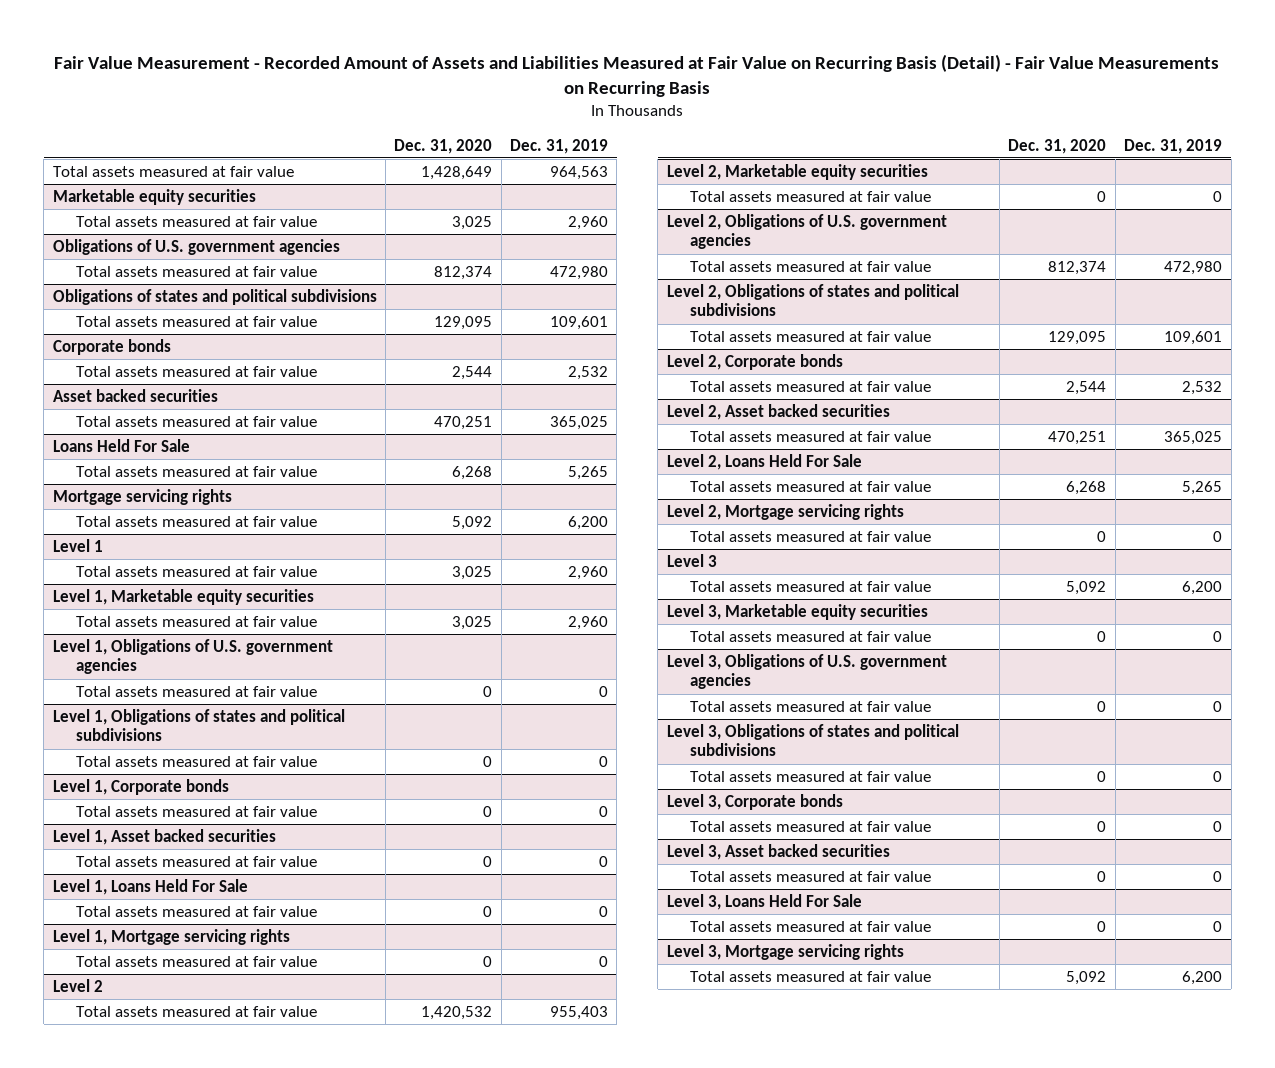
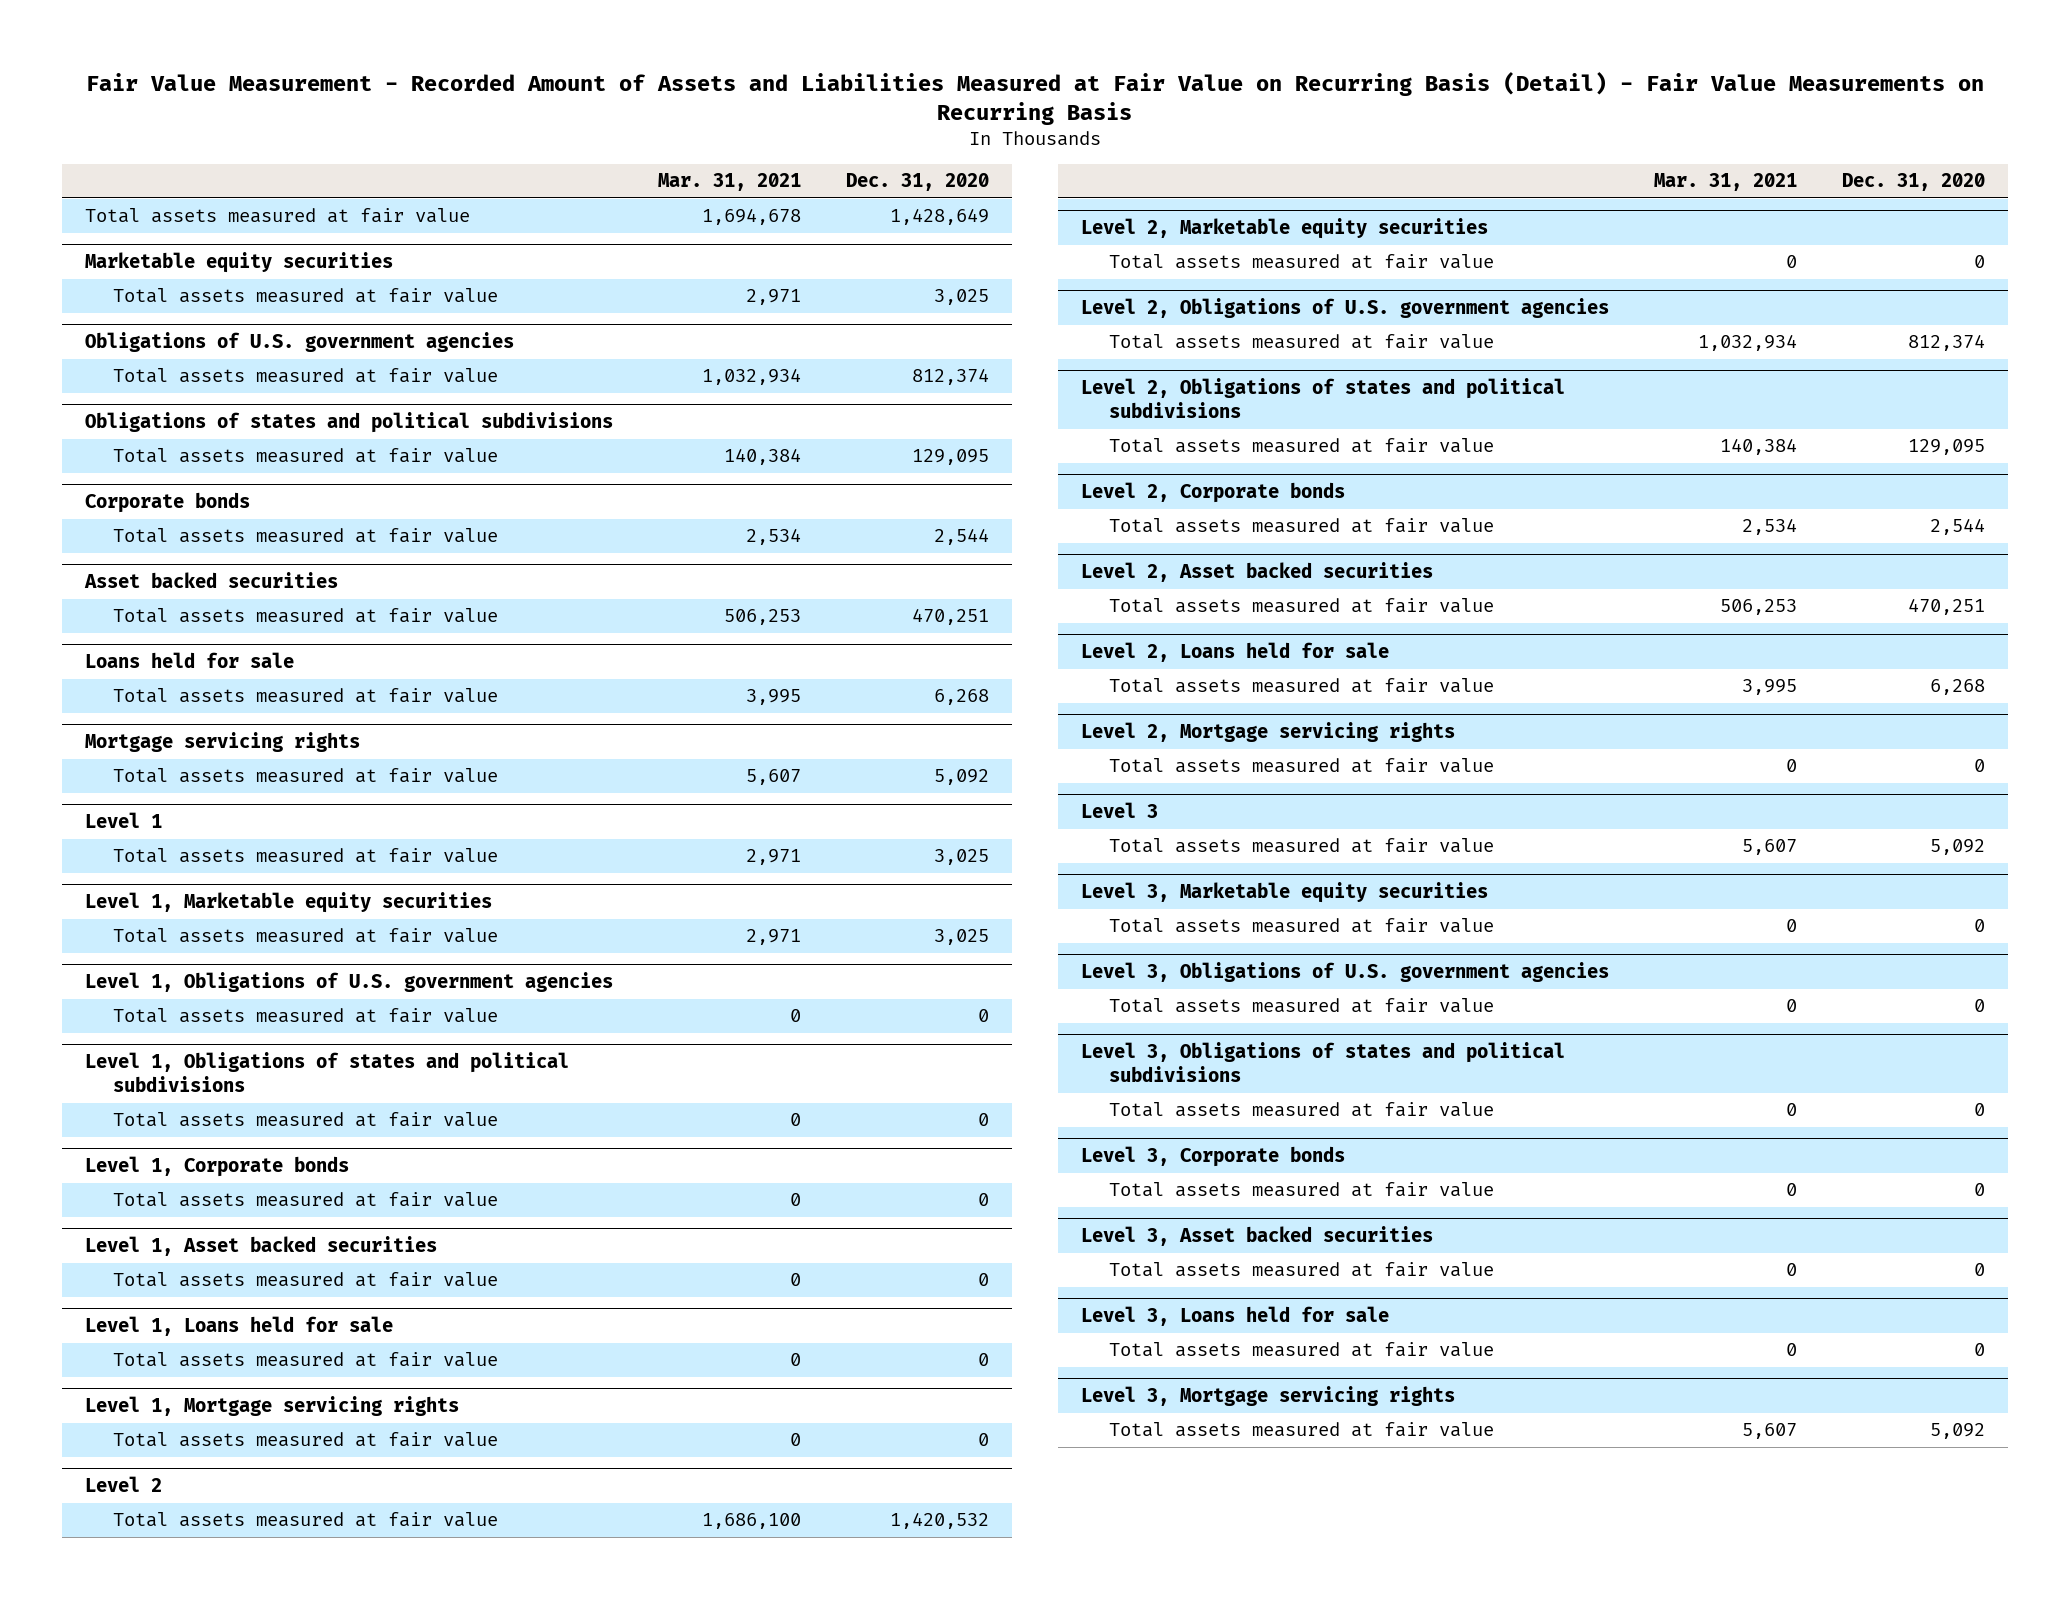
- | Dec. 31, 2020 | Dec. 31, 2019
+ | Mar. 31, 2021 | Dec. 31, 2020
- Loans Held For Sale
+ Loans held for sale
- Level 1, Loans Held For Sale
+ Level 1, Loans held for sale
- Level 2, Loans Held For Sale
+ Level 2, Loans held for sale
- Level 3, Loans Held For Sale
+ Level 3, Loans held for sale

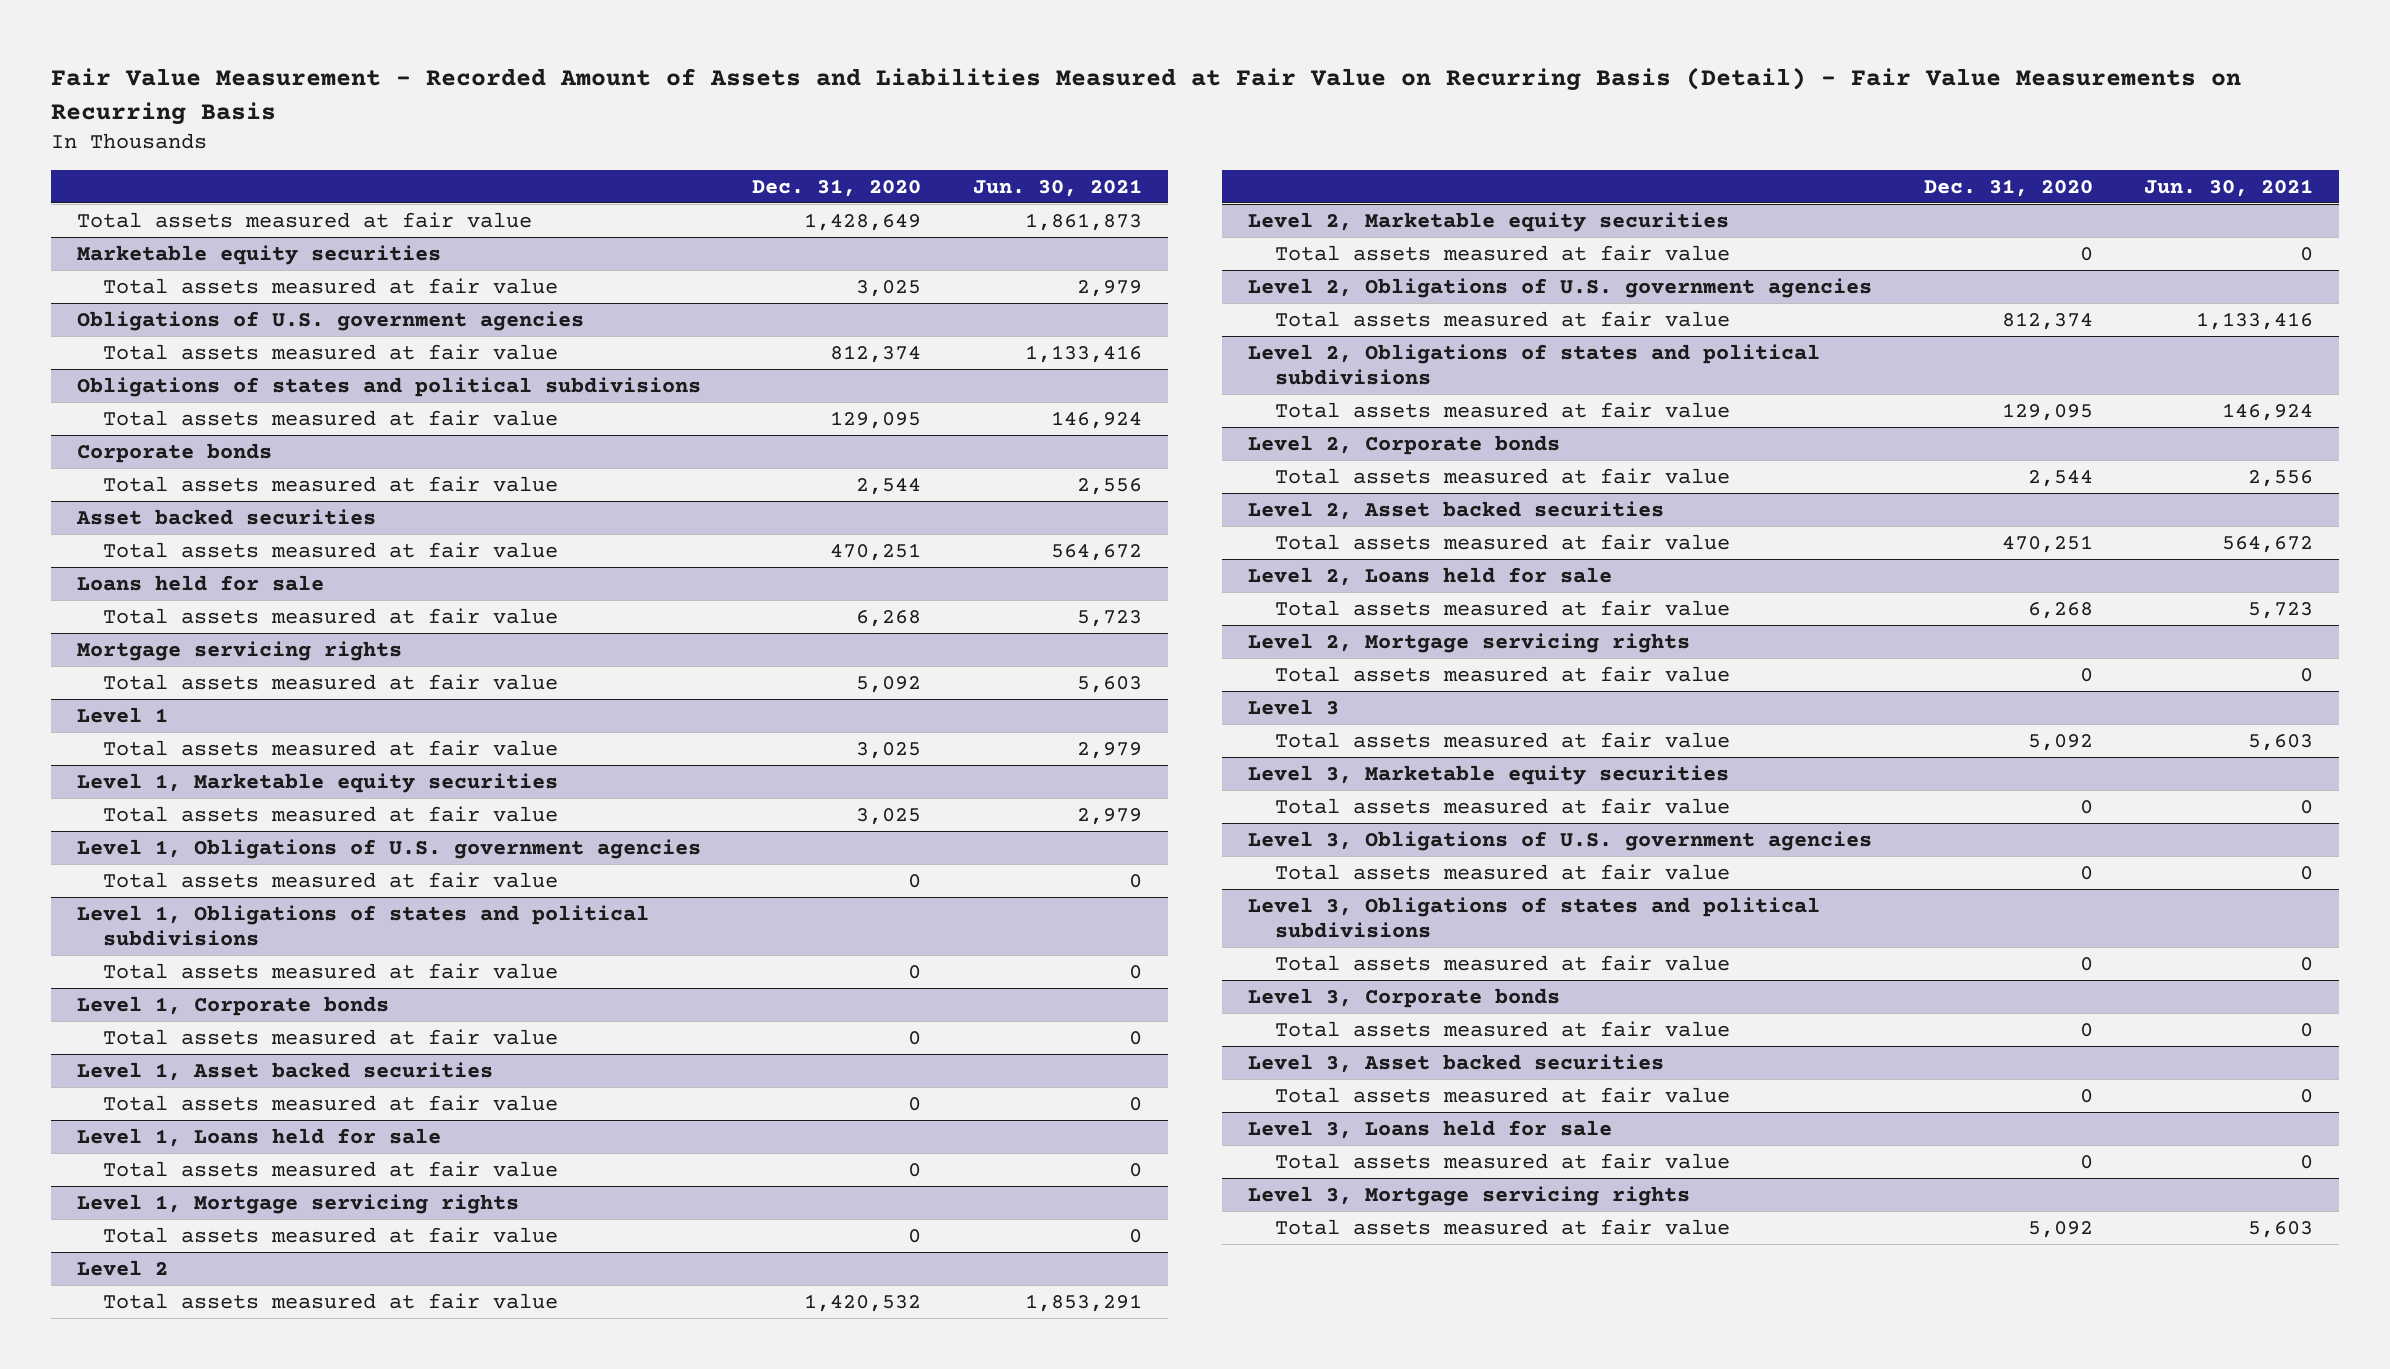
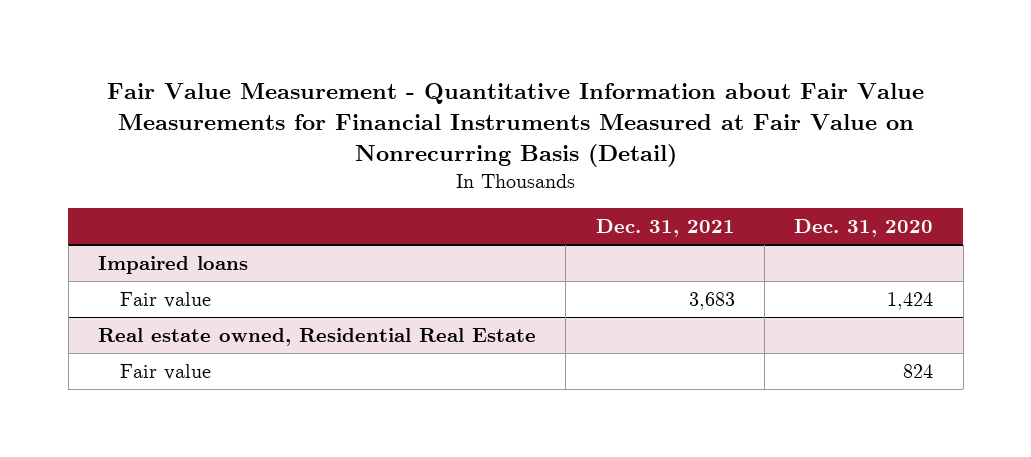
- Fair Value Measurement - Recorded Amount of Assets and Liabilities Measured at Fair Value on Recurring Basis (Detail) - Fair Value Measurements on Recurring Basis
+ Fair Value Measurement - Quantitative Information about Fair Value Measurements for Financial Instruments Measured at Fair Value on Nonrecurring Basis (Detail)
- | Dec. 31, 2020 | Jun. 30, 2021
+ | Dec. 31, 2021 | Dec. 31, 2020
- Total assets measured at fair value | 1,428,649 | 1,861,873
- Marketable equity securities
- Total assets measured at fair value | 3,025 | 2,979
- Obligations of U.S. government agencies
- Total assets measured at fair value | 812,374 | 1,133,416
- Obligations of states and political subdivisions
- Total assets measured at fair value | 129,095 | 146,924
- Corporate bonds
- Total assets measured at fair value | 2,544 | 2,556
- Asset backed securities
- Total assets measured at fair value | 470,251 | 564,672
- Loans held for sale
- Total assets measured at fair value | 6,268 | 5,723
- Mortgage servicing rights
- Total assets measured at fair value | 5,092 | 5,603
- Level 1
- Total assets measured at fair value | 3,025 | 2,979
- Level 1, Marketable equity securities
- Total assets measured at fair value | 3,025 | 2,979
- Level 1, Obligations of U.S. government agencies
- Total assets measured at fair value | 0 | 0
- Level 1, Obligations of states and political subdivisions
- Total assets measured at fair value | 0 | 0
- Level 1, Corporate bonds
- Total assets measured at fair value | 0 | 0
- Level 1, Asset backed securities
- Total assets measured at fair value | 0 | 0
- Level 1, Loans held for sale
- Total assets measured at fair value | 0 | 0
- Level 1, Mortgage servicing rights
- Total assets measured at fair value | 0 | 0
- Level 2
- Total assets measured at fair value | 1,420,532 | 1,853,291
- Level 2, Marketable equity securities
- Total assets measured at fair value | 0 | 0
- Level 2, Obligations of U.S. government agencies
- Total assets measured at fair value | 812,374 | 1,133,416
- Level 2, Obligations of states and political subdivisions
- Total assets measured at fair value | 129,095 | 146,924
- Level 2, Corporate bonds
- Total assets measured at fair value | 2,544 | 2,556
- Level 2, Asset backed securities
- Total assets measured at fair value | 470,251 | 564,672
- Level 2, Loans held for sale
- Total assets measured at fair value | 6,268 | 5,723
- Level 2, Mortgage servicing rights
- Total assets measured at fair value | 0 | 0
- Level 3
- Total assets measured at fair value | 5,092 | 5,603
- Level 3, Marketable equity securities
- Total assets measured at fair value | 0 | 0
- Level 3, Obligations of U.S. government agencies
- Total assets measured at fair value | 0 | 0
- Level 3, Obligations of states and political subdivisions
- Total assets measured at fair value | 0 | 0
- Level 3, Corporate bonds
- Total assets measured at fair value | 0 | 0
- Level 3, Asset backed securities
- Total assets measured at fair value | 0 | 0
- Level 3, Loans held for sale
- Total assets measured at fair value | 0 | 0
- Level 3, Mortgage servicing rights
- Total assets measured at fair value | 5,092 | 5,603
+ Impaired loans
+ Fair value | 3,683 | 1,424
+ Real estate owned, Residential Real Estate
+ Fair value | | 824

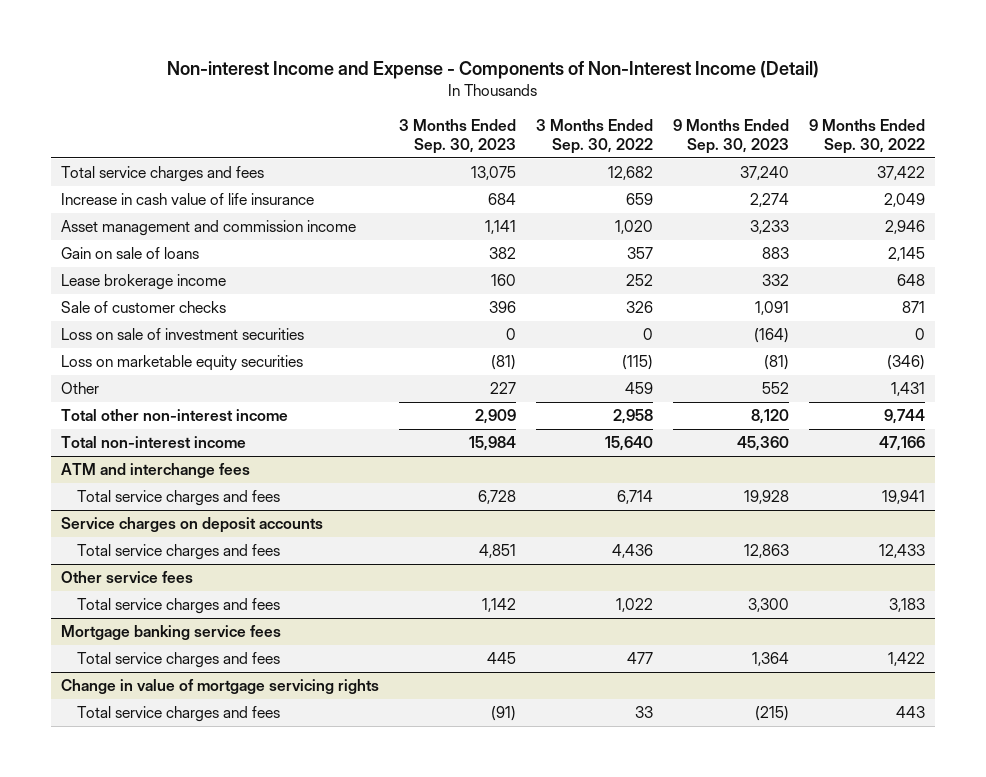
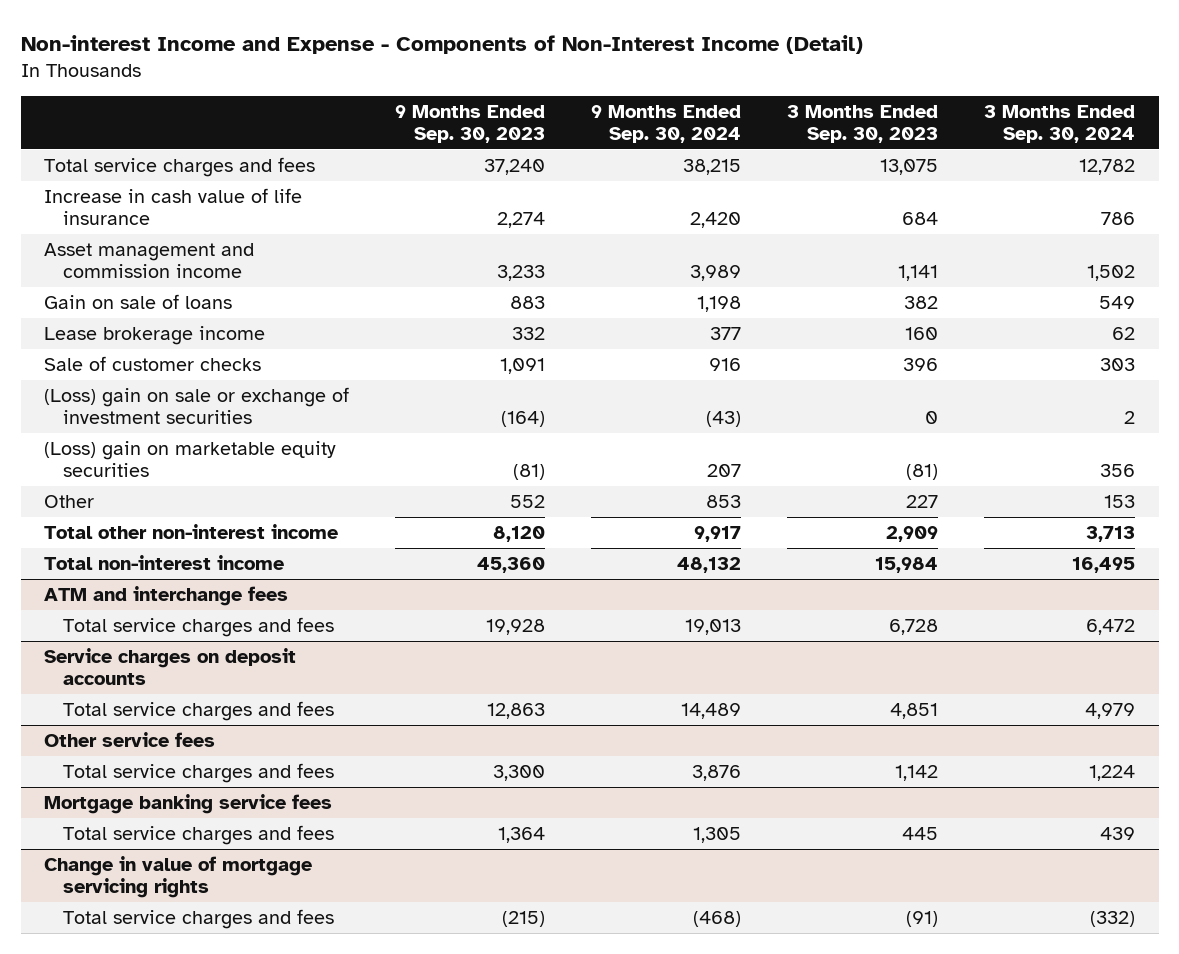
- | 3 Months Ended Sep. 30, 2023 | 3 Months Ended Sep. 30, 2022 | 9 Months Ended Sep. 30, 2023 | 9 Months Ended Sep. 30, 2022
+ | 9 Months Ended Sep. 30, 2023 | 9 Months Ended Sep. 30, 2024 | 3 Months Ended Sep. 30, 2023 | 3 Months Ended Sep. 30, 2024
- Loss on sale of investment securities | 0 | 0 | (164) | 0
- Loss on marketable equity securities | (81) | (115) | (81) | (346)
+ (Loss) gain on sale or exchange of investment securities | (164) | (43) | 0 | 2
+ (Loss) gain on marketable equity securities | (81) | 207 | (81) | 356

